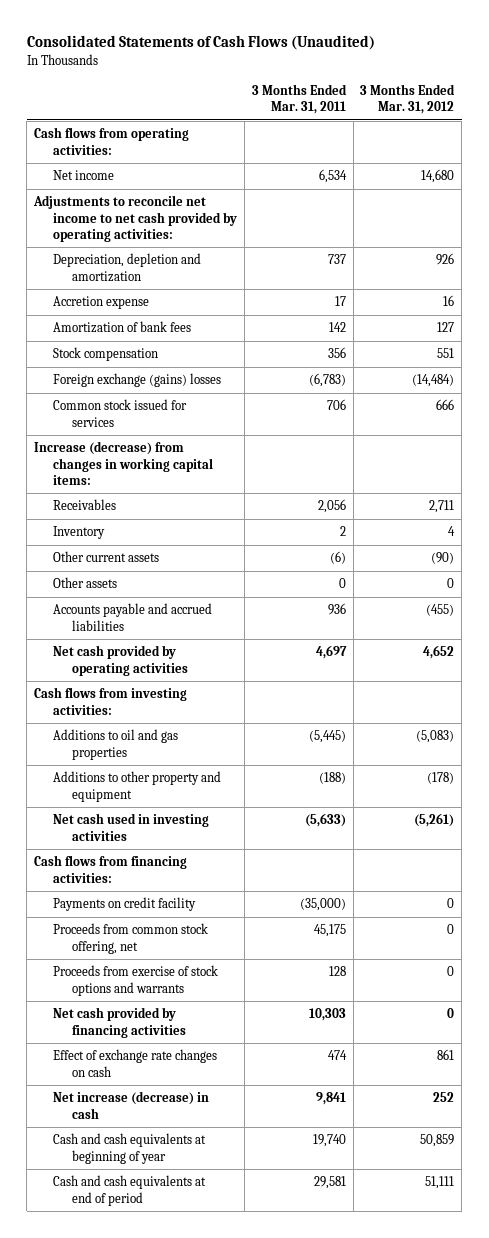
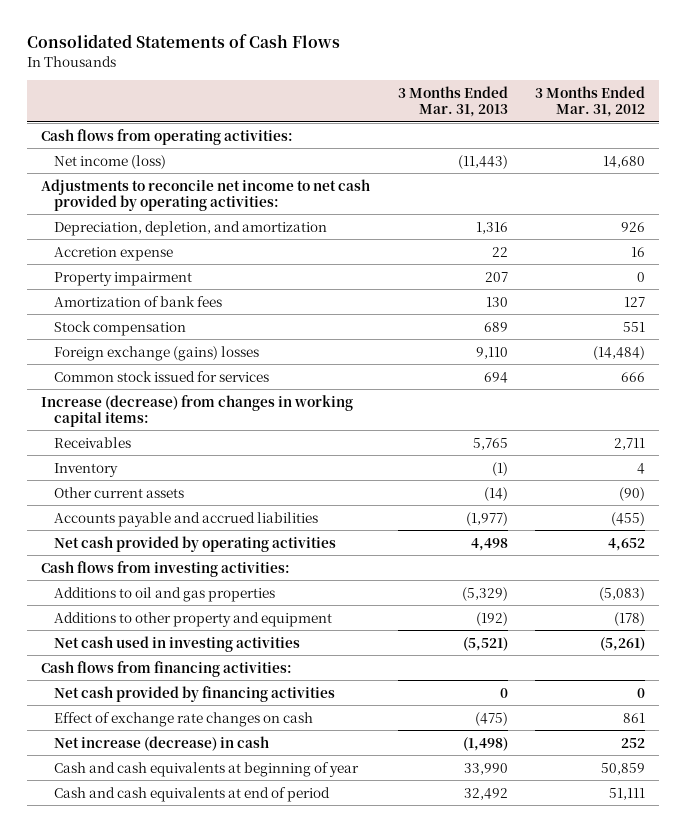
- Consolidated Statements of Cash Flows (Unaudited)
+ Consolidated Statements of Cash Flows
- | 3 Months Ended Mar. 31, 2011 | 3 Months Ended Mar. 31, 2012
+ | 3 Months Ended Mar. 31, 2013 | 3 Months Ended Mar. 31, 2012
- Net income | 6,534 | 14,680
+ Net income (loss) | (11,443) | 14,680
- Depreciation, depletion and amortization | 737 | 926
+ Depreciation, depletion, and amortization | 1,316 | 926
+ Property impairment | 207 | 0
- Other assets | 0 | 0
- Payments on credit facility | (35,000) | 0
- Proceeds from common stock offering, net | 45,175 | 0
- Proceeds from exercise of stock options and warrants | 128 | 0

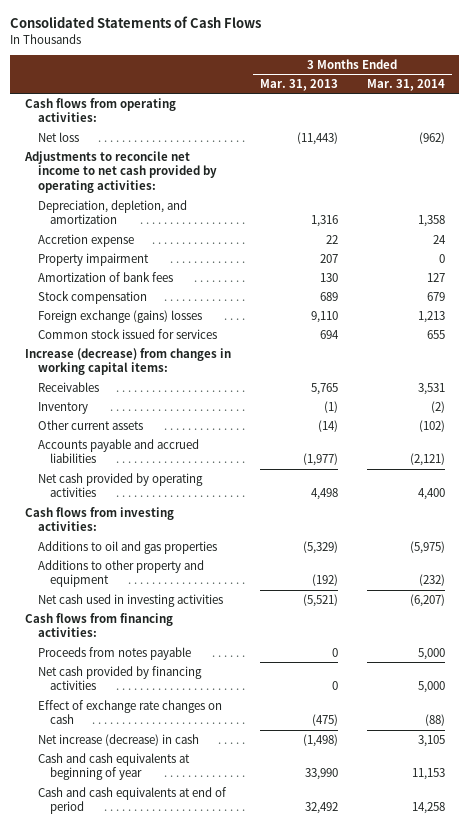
- | 3 Months Ended Mar. 31, 2013 | 3 Months Ended Mar. 31, 2012
+ | 3 Months Ended Mar. 31, 2013 | 3 Months Ended Mar. 31, 2014
- Net income (loss) | (11,443) | 14,680
+ Net loss | (11,443) | (962)
+ Proceeds from notes payable | 0 | 5,000

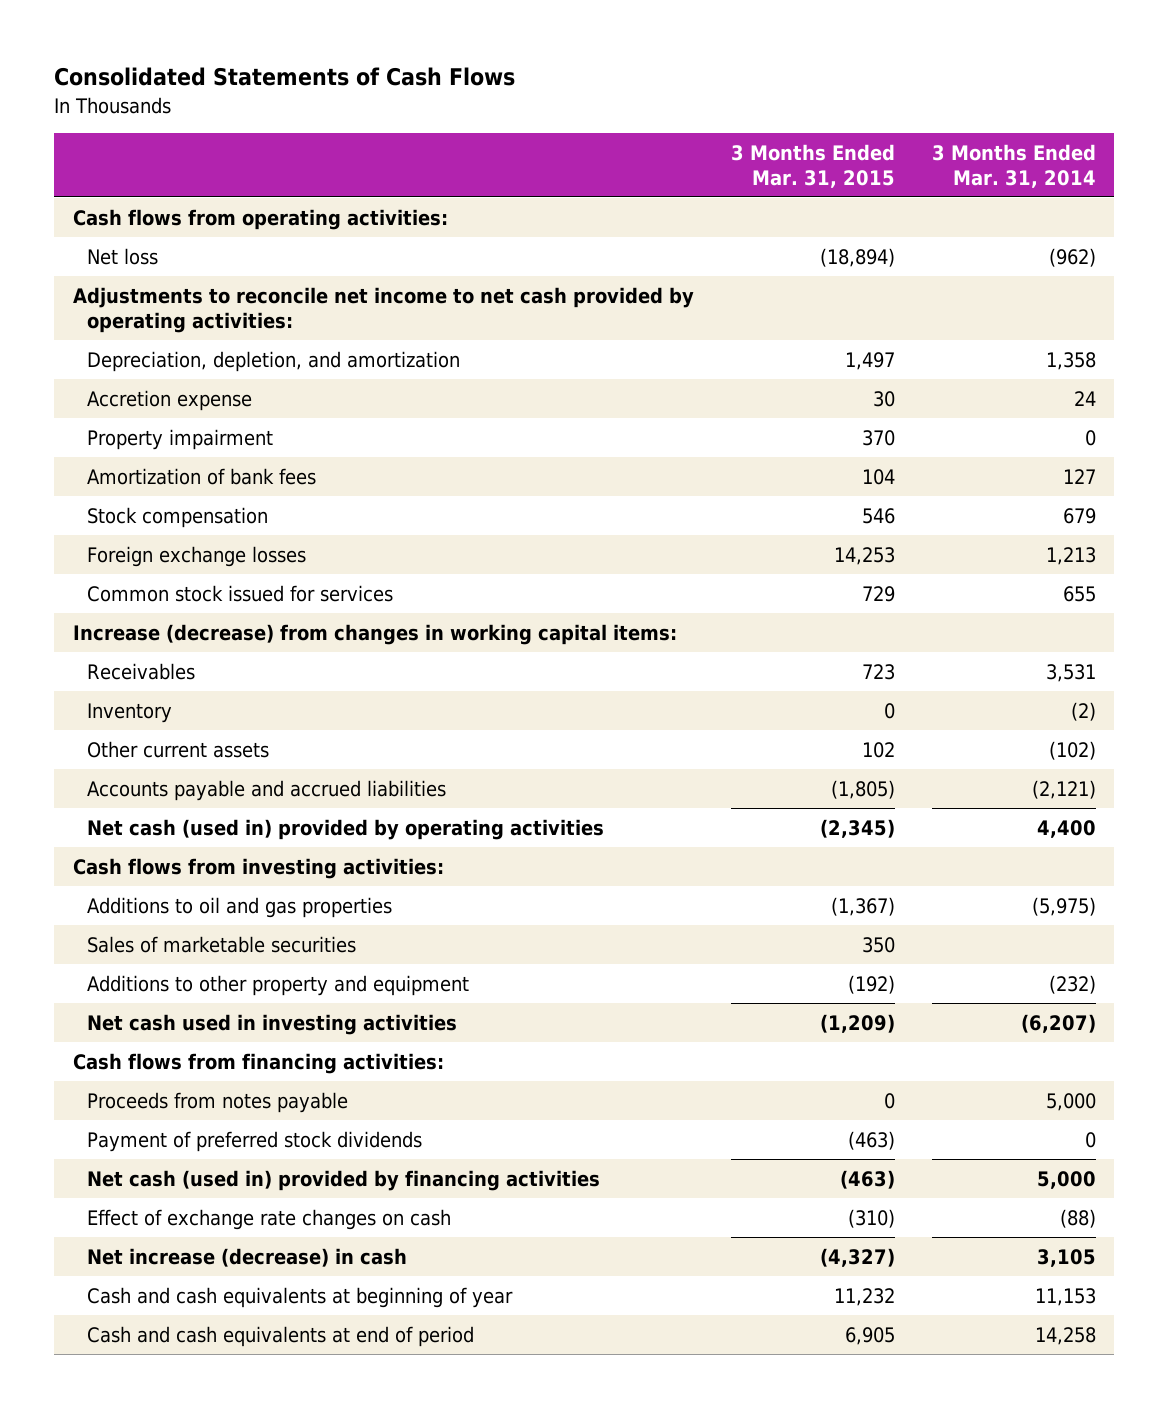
- | 3 Months Ended Mar. 31, 2013 | 3 Months Ended Mar. 31, 2014
+ | 3 Months Ended Mar. 31, 2015 | 3 Months Ended Mar. 31, 2014
- Foreign exchange (gains) losses | 9,110 | 1,213
+ Foreign exchange losses | 14,253 | 1,213
- Net cash provided by operating activities | 4,498 | 4,400
+ Net cash (used in) provided by operating activities | (2,345) | 4,400
+ Sales of marketable securities | 350 |
- Net cash provided by financing activities | 0 | 5,000
+ Payment of preferred stock dividends | (463) | 0
+ Net cash (used in) provided by financing activities | (463) | 5,000

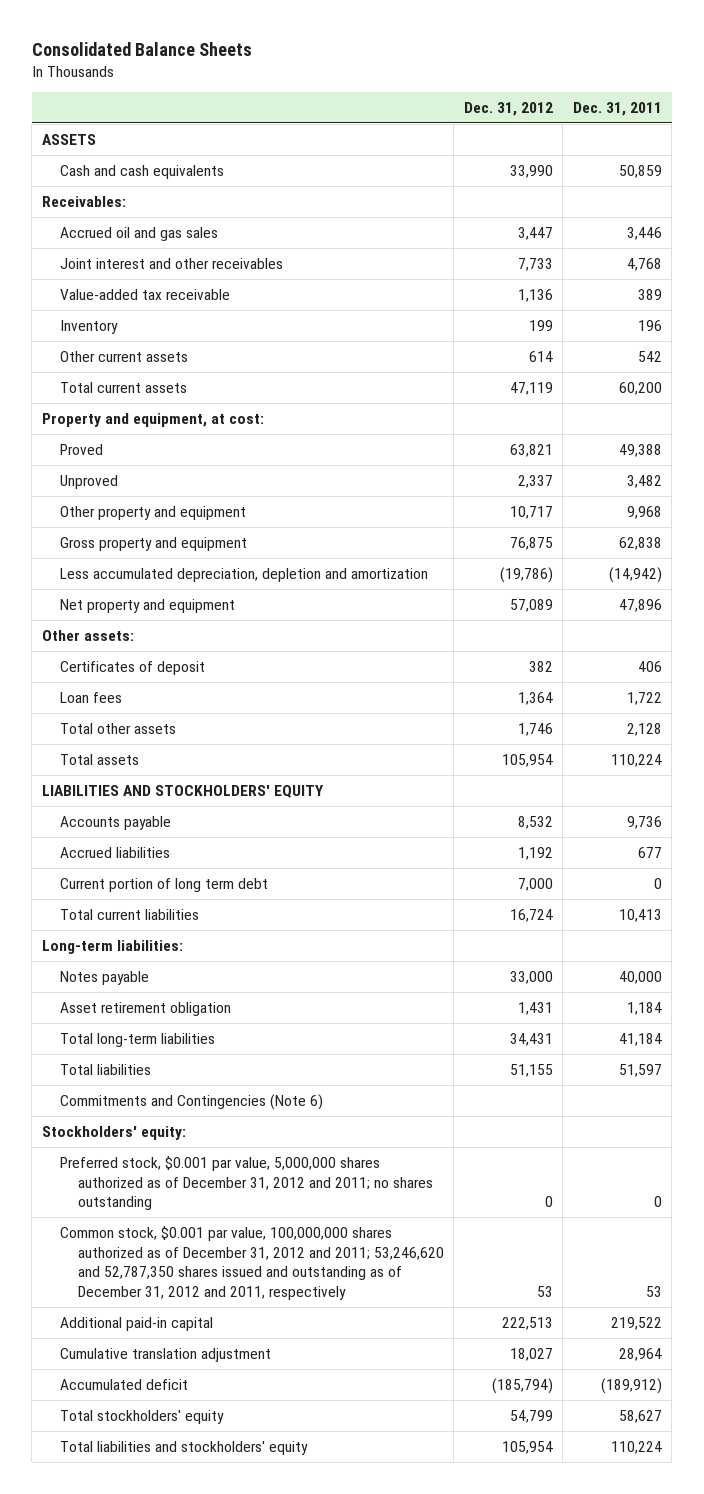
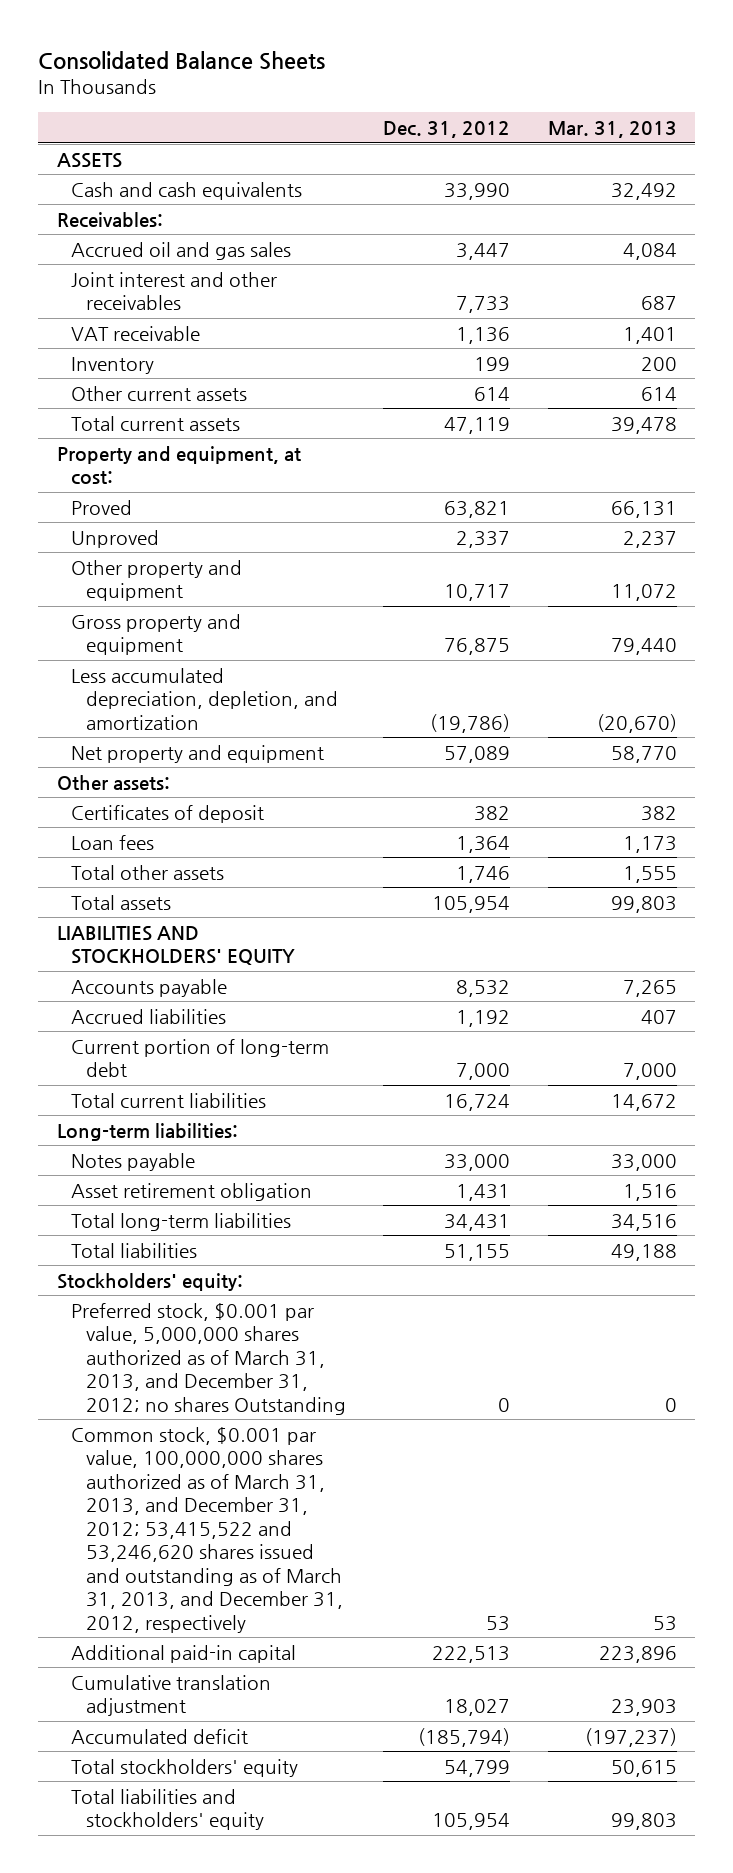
- | Dec. 31, 2012 | Dec. 31, 2011
+ | Dec. 31, 2012 | Mar. 31, 2013
- Value-added tax receivable | 1,136 | 389
+ VAT receivable | 1,136 | 1,401
- Less accumulated depreciation, depletion and amortization | (19,786) | (14,942)
+ Less accumulated depreciation, depletion, and amortization | (19,786) | (20,670)
- Current portion of long term debt | 7,000 | 0
+ Current portion of long-term debt | 7,000 | 7,000
- Commitments and Contingencies (Note 6)
- Preferred stock, $0.001 par value, 5,000,000 shares authorized as of December 31, 2012 and 2011; no shares outstanding | 0 | 0
- Common stock, $0.001 par value, 100,000,000 shares authorized as of December 31, 2012 and 2011; 53,246,620 and 52,787,350 shares issued and outstanding as of December 31, 2012 and 2011, respectively | 53 | 53
+ Preferred stock, $0.001 par value, 5,000,000 shares authorized as of March 31, 2013, and December 31, 2012; no shares Outstanding | 0 | 0
+ Common stock, $0.001 par value, 100,000,000 shares authorized as of March 31, 2013, and December 31, 2012; 53,415,522 and 53,246,620 shares issued and outstanding as of March 31, 2013, and December 31, 2012, respectively | 53 | 53

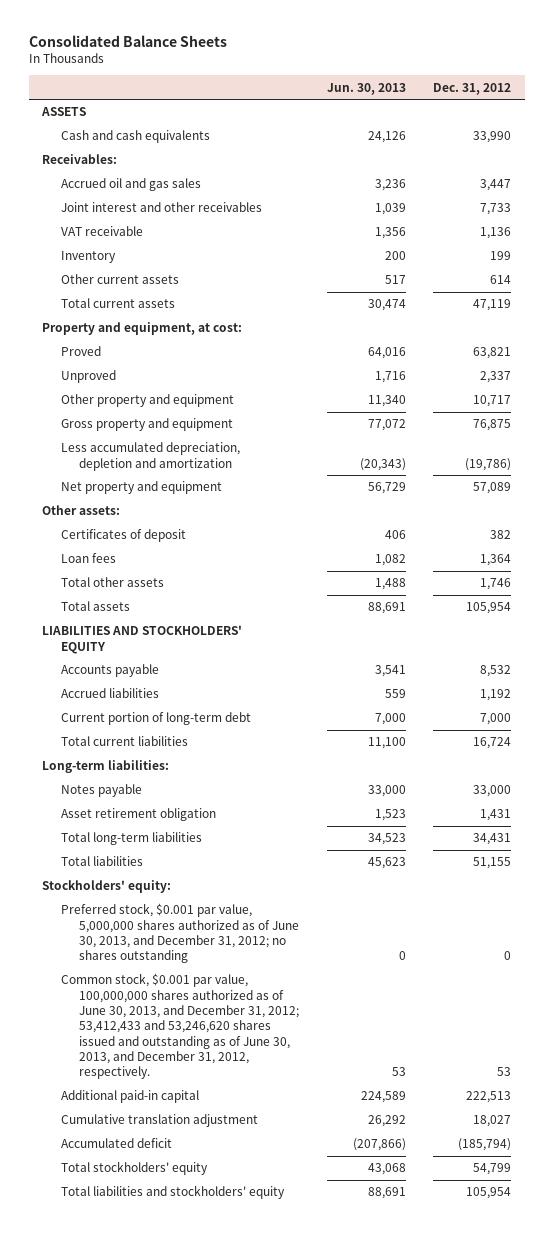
- | Dec. 31, 2012 | Mar. 31, 2013
+ | Jun. 30, 2013 | Dec. 31, 2012
- Less accumulated depreciation, depletion, and amortization | (19,786) | (20,670)
+ Less accumulated depreciation, depletion and amortization | (20,343) | (19,786)
- Preferred stock, $0.001 par value, 5,000,000 shares authorized as of March 31, 2013, and December 31, 2012; no shares Outstanding | 0 | 0
- Common stock, $0.001 par value, 100,000,000 shares authorized as of March 31, 2013, and December 31, 2012; 53,415,522 and 53,246,620 shares issued and outstanding as of March 31, 2013, and December 31, 2012, respectively | 53 | 53
+ Preferred stock, $0.001 par value, 5,000,000 shares authorized as of June 30, 2013, and December 31, 2012; no shares outstanding | 0 | 0
+ Common stock, $0.001 par value, 100,000,000 shares authorized as of June 30, 2013, and December 31, 2012; 53,412,433 and 53,246,620 shares issued and outstanding as of June 30, 2013, and December 31, 2012, respectively. | 53 | 53

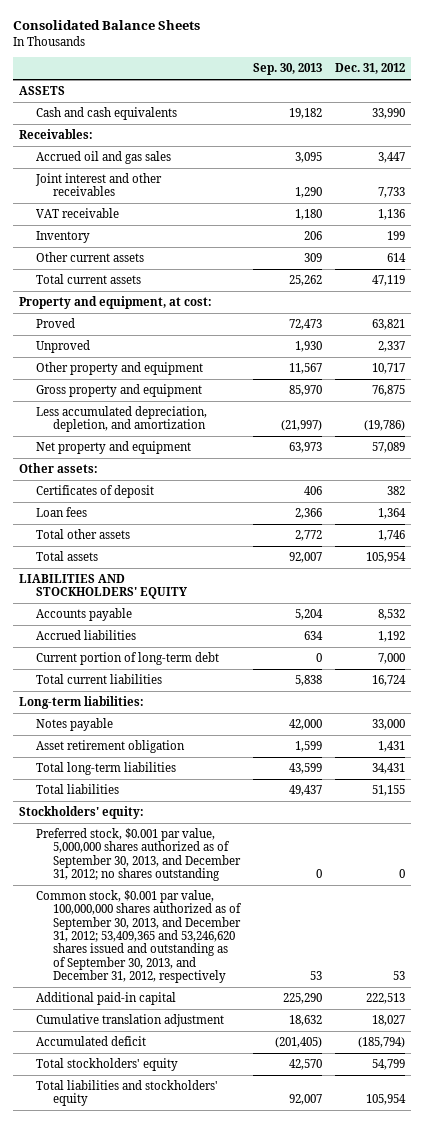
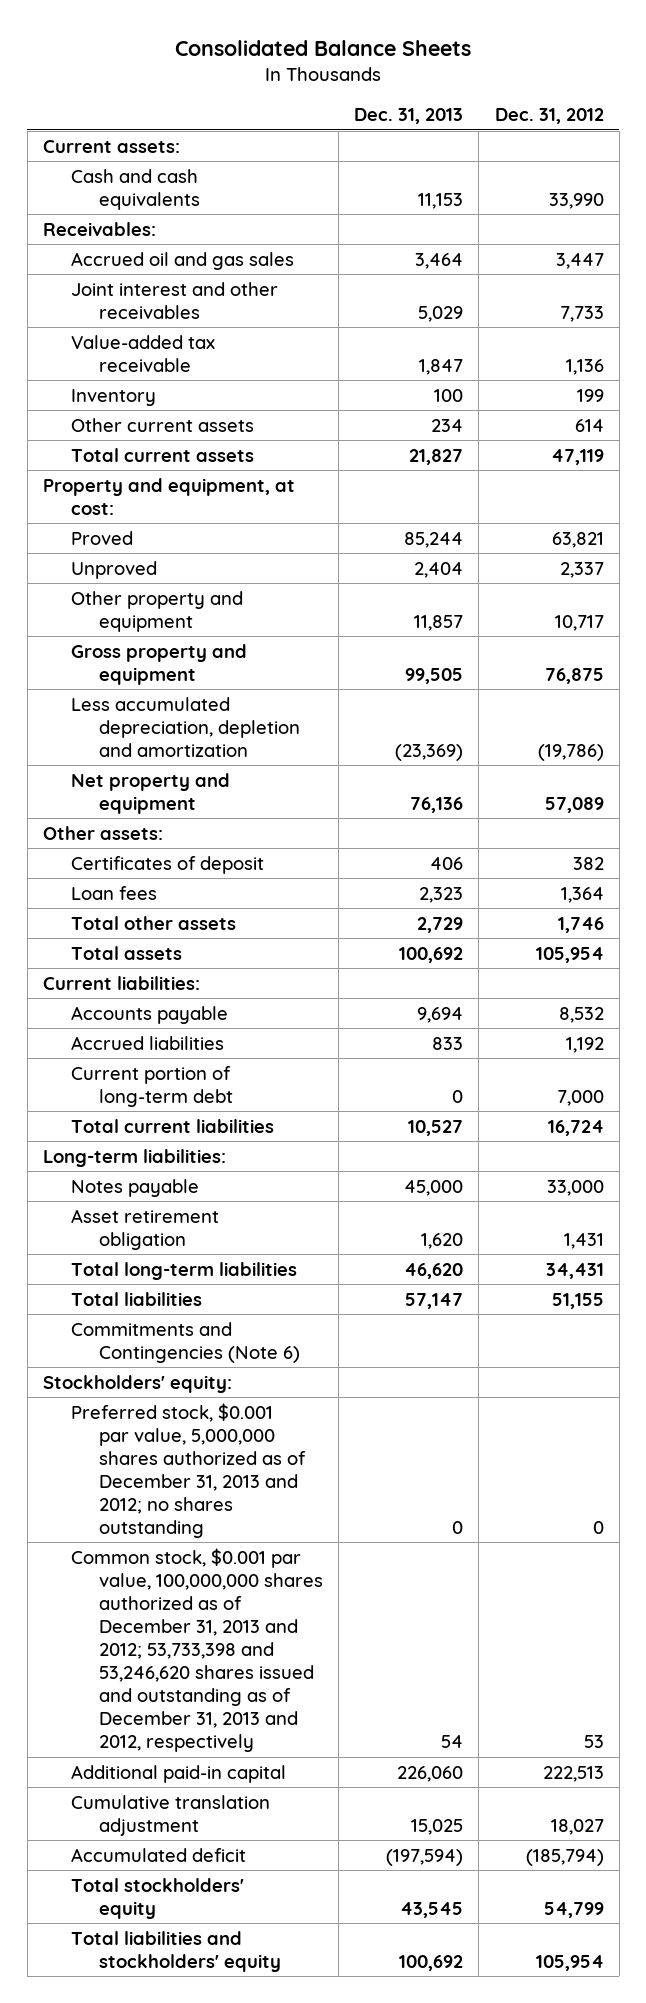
- | Sep. 30, 2013 | Dec. 31, 2012
+ | Dec. 31, 2013 | Dec. 31, 2012
- ASSETS
+ Current assets:
- VAT receivable | 1,180 | 1,136
+ Value-added tax receivable | 1,847 | 1,136
- Less accumulated depreciation, depletion, and amortization | (21,997) | (19,786)
+ Less accumulated depreciation, depletion and amortization | (23,369) | (19,786)
- LIABILITIES AND STOCKHOLDERS' EQUITY
+ Current liabilities:
+ Commitments and Contingencies (Note 6)
- Preferred stock, $0.001 par value, 5,000,000 shares authorized as of September 30, 2013, and December 31, 2012; no shares outstanding | 0 | 0
- Common stock, $0.001 par value, 100,000,000 shares authorized as of September 30, 2013, and December 31, 2012; 53,409,365 and 53,246,620 shares issued and outstanding as of September 30, 2013, and December 31, 2012, respectively | 53 | 53
+ Preferred stock, $0.001 par value, 5,000,000 shares authorized as of December 31, 2013 and 2012; no shares outstanding | 0 | 0
+ Common stock, $0.001 par value, 100,000,000 shares authorized as of December 31, 2013 and 2012; 53,733,398 and 53,246,620 shares issued and outstanding as of December 31, 2013 and 2012, respectively | 54 | 53

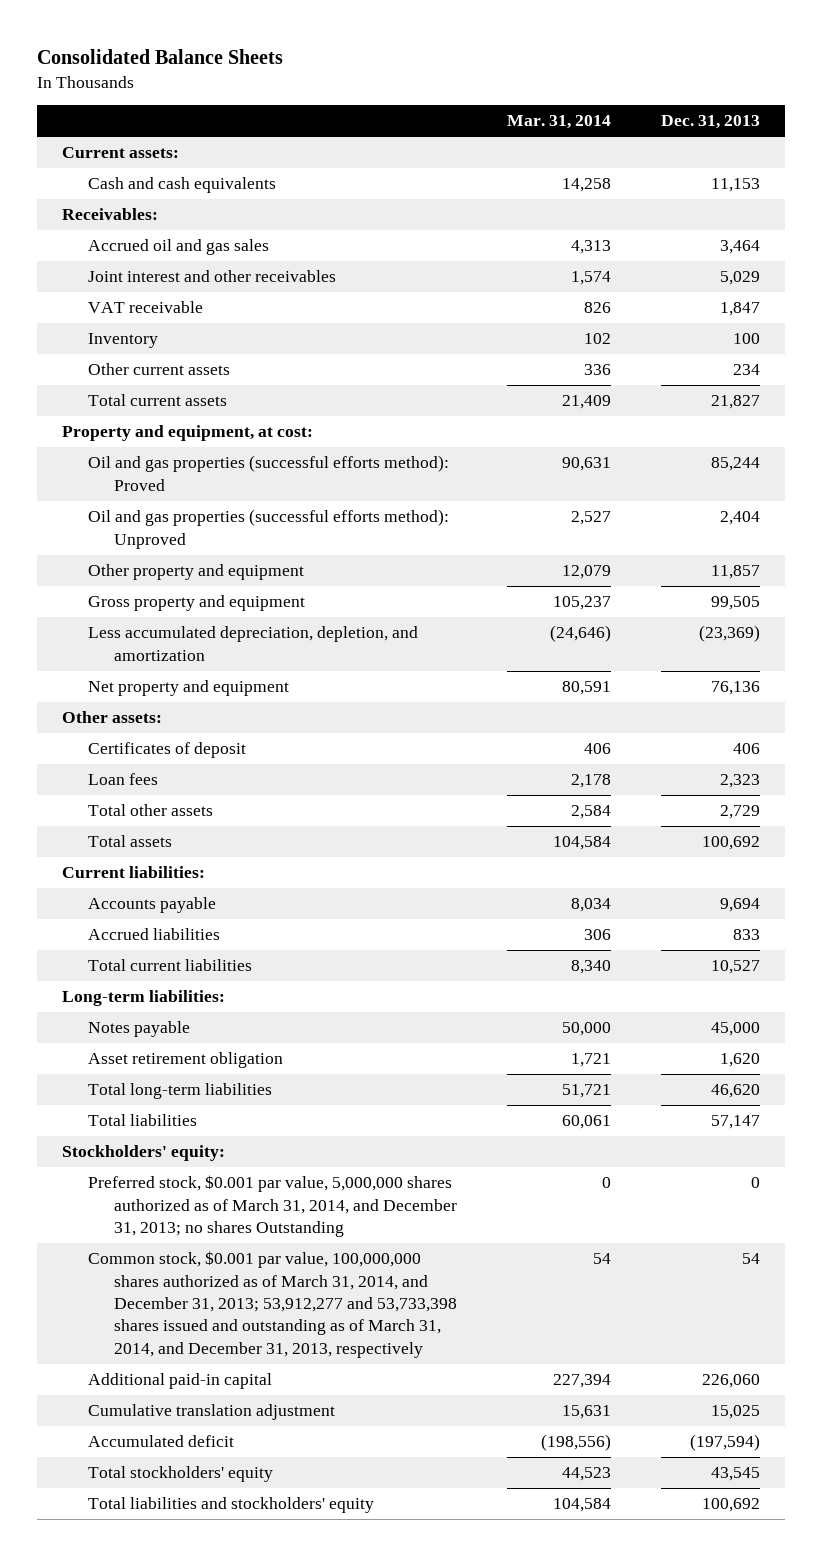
- | Dec. 31, 2013 | Dec. 31, 2012
+ | Mar. 31, 2014 | Dec. 31, 2013
- Value-added tax receivable | 1,847 | 1,136
+ VAT receivable | 826 | 1,847
- Proved | 85,244 | 63,821
- Unproved | 2,404 | 2,337
+ Oil and gas properties (successful efforts method): Proved | 90,631 | 85,244
+ Oil and gas properties (successful efforts method): Unproved | 2,527 | 2,404
- Less accumulated depreciation, depletion and amortization | (23,369) | (19,786)
+ Less accumulated depreciation, depletion, and amortization | (24,646) | (23,369)
- Current portion of long-term debt | 0 | 7,000
- Commitments and Contingencies (Note 6)
- Preferred stock, $0.001 par value, 5,000,000 shares authorized as of December 31, 2013 and 2012; no shares outstanding | 0 | 0
- Common stock, $0.001 par value, 100,000,000 shares authorized as of December 31, 2013 and 2012; 53,733,398 and 53,246,620 shares issued and outstanding as of December 31, 2013 and 2012, respectively | 54 | 53
+ Preferred stock, $0.001 par value, 5,000,000 shares authorized as of March 31, 2014, and December 31, 2013; no shares Outstanding | 0 | 0
+ Common stock, $0.001 par value, 100,000,000 shares authorized as of March 31, 2014, and December 31, 2013; 53,912,277 and 53,733,398 shares issued and outstanding as of March 31, 2014, and December 31, 2013, respectively | 54 | 54

